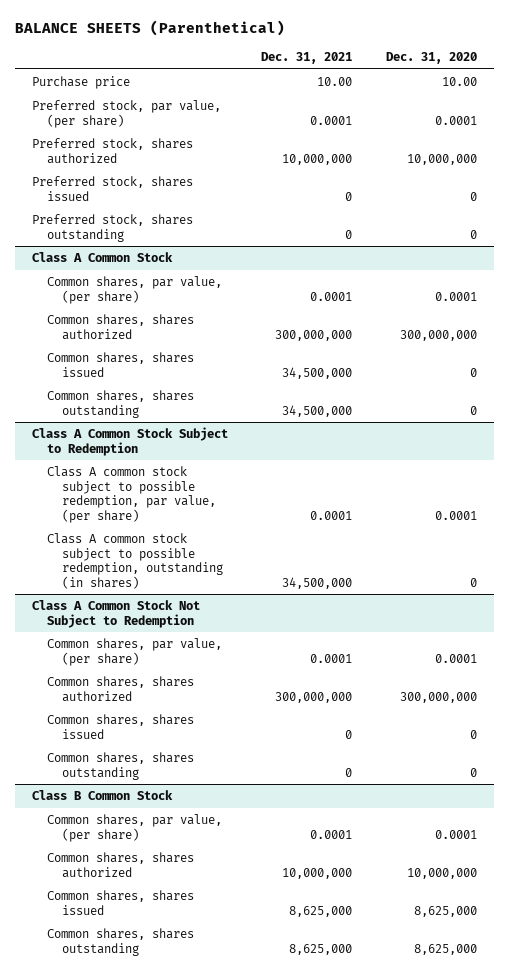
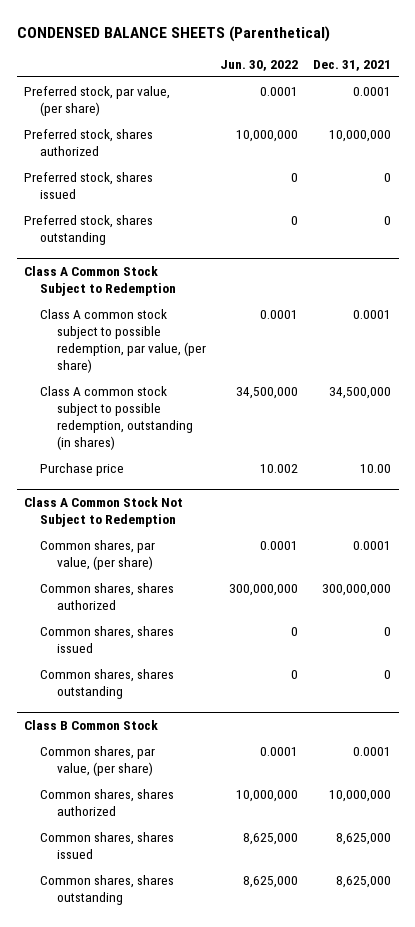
- BALANCE SHEETS (Parenthetical)
+ CONDENSED BALANCE SHEETS (Parenthetical)
- | Dec. 31, 2021 | Dec. 31, 2020
+ | Jun. 30, 2022 | Dec. 31, 2021
- Purchase price | 10.00 | 10.00
- Class A Common Stock
- Common shares, par value, (per share) | 0.0001 | 0.0001
- Common shares, shares authorized | 300,000,000 | 300,000,000
- Common shares, shares issued | 34,500,000 | 0
- Common shares, shares outstanding | 34,500,000 | 0
@ Class A Common Stock Subject to Redemption
+ Purchase price | 10.002 | 10.00

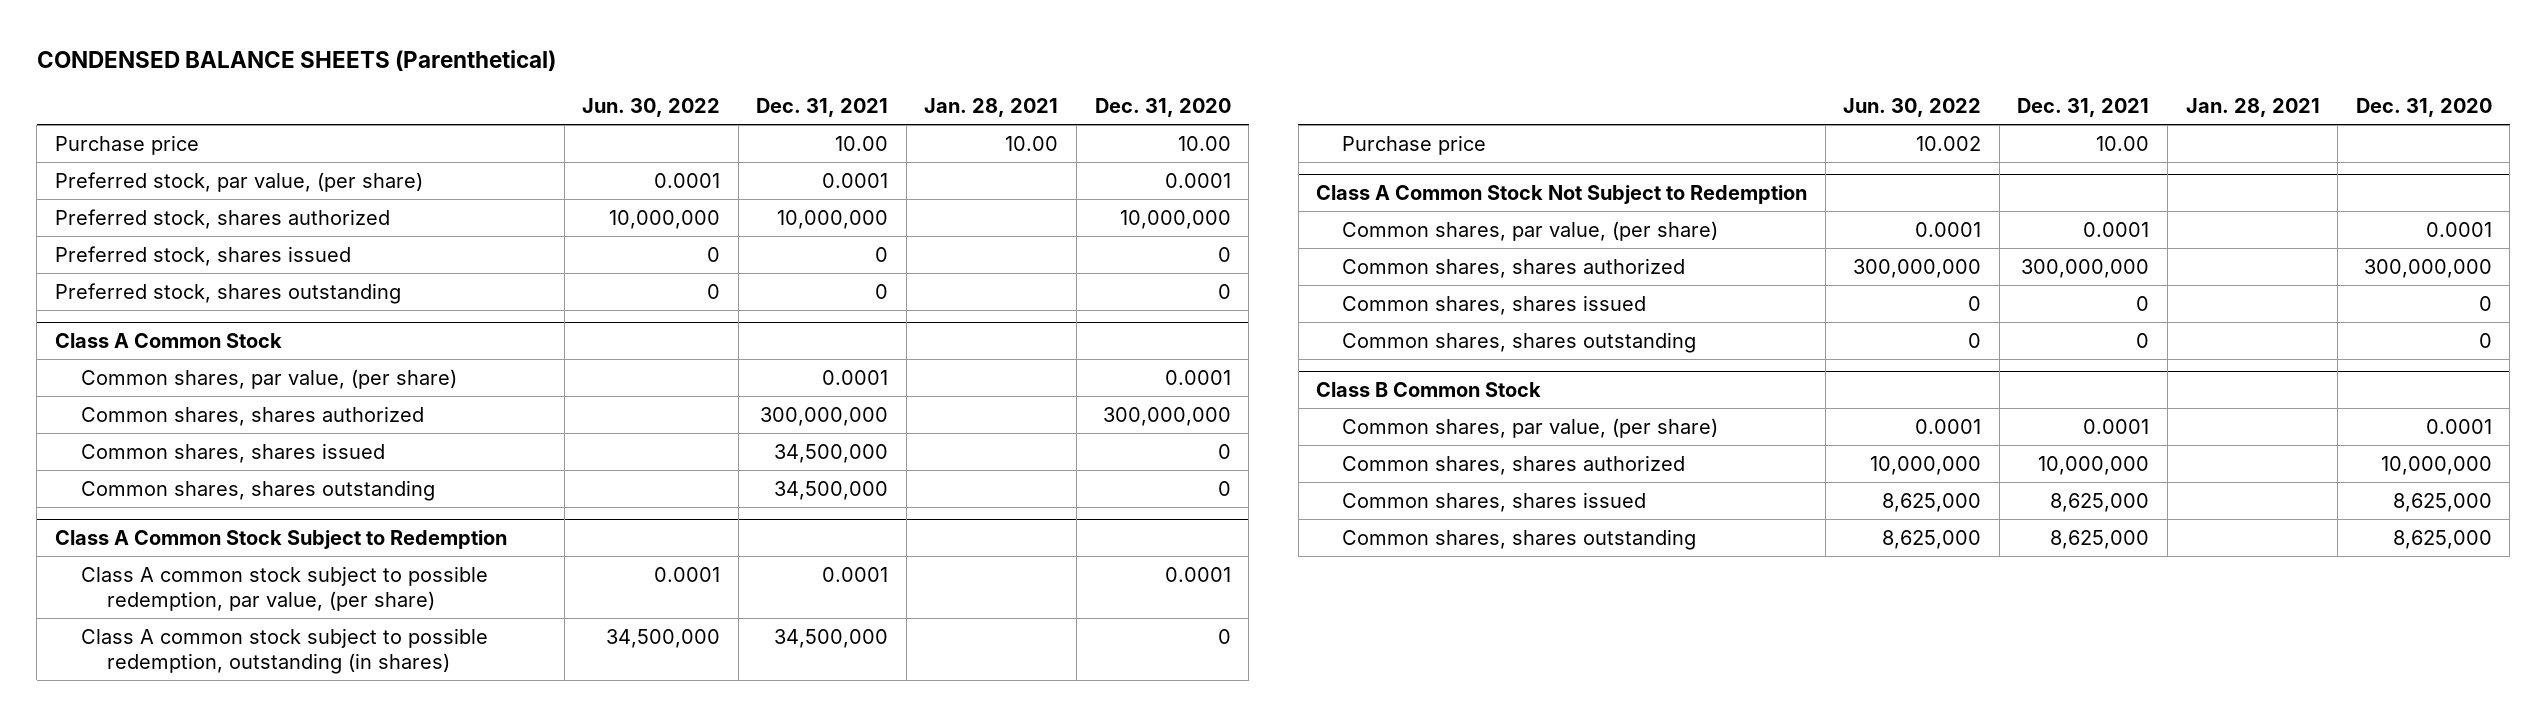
- | Jun. 30, 2022 | Dec. 31, 2021
+ | Jun. 30, 2022 | Dec. 31, 2021 | Jan. 28, 2021 | Dec. 31, 2020
+ Purchase price | | 10.00 | 10.00 | 10.00
+ Class A Common Stock
+ Common shares, par value, (per share) | | 0.0001 | | 0.0001
+ Common shares, shares authorized | | 300,000,000 | | 300,000,000
+ Common shares, shares issued | | 34,500,000 | | 0
+ Common shares, shares outstanding | | 34,500,000 | | 0

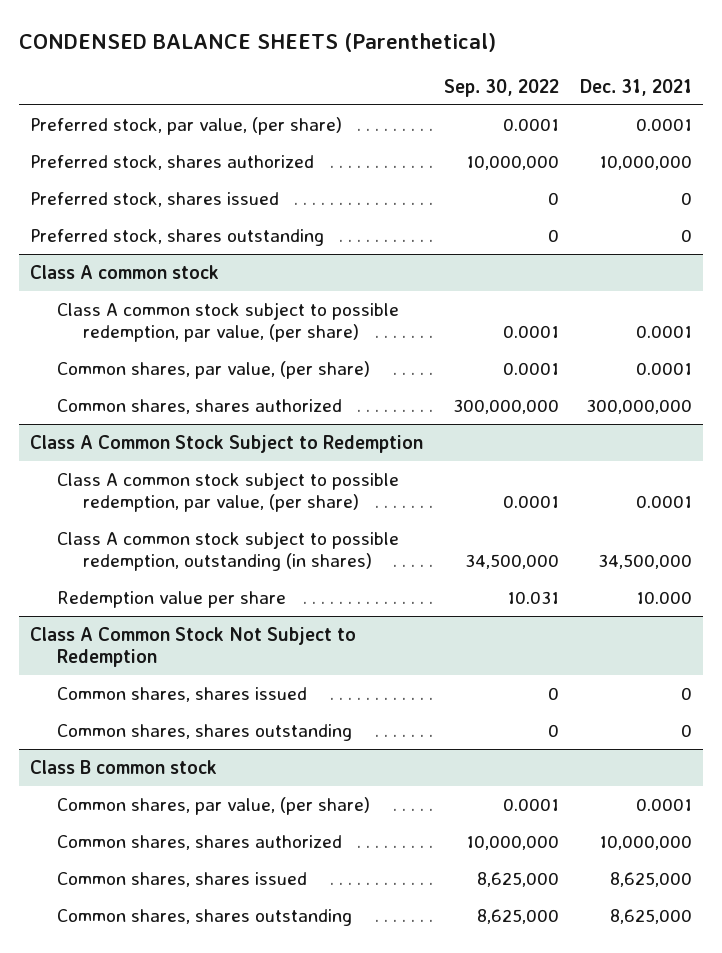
- | Jun. 30, 2022 | Dec. 31, 2021 | Jan. 28, 2021 | Dec. 31, 2020
+ | Sep. 30, 2022 | Dec. 31, 2021
- Purchase price | | 10.00 | 10.00 | 10.00
- Class A Common Stock
+ Class A common stock
+ Class A common stock subject to possible redemption, par value, (per share) | 0.0001 | 0.0001
- Common shares, shares issued | | 34,500,000 | | 0
- Common shares, shares outstanding | | 34,500,000 | | 0
@ Class A Common Stock Subject to Redemption
- Purchase price | 10.002 | 10.00 | |
+ Redemption value per share | 10.031 | 10.000
@ Class A Common Stock Not Subject to Redemption
- Common shares, par value, (per share) | 0.0001 | 0.0001 | | 0.0001
- Common shares, shares authorized | 300,000,000 | 300,000,000 | | 300,000,000
- Class B Common Stock
+ Class B common stock

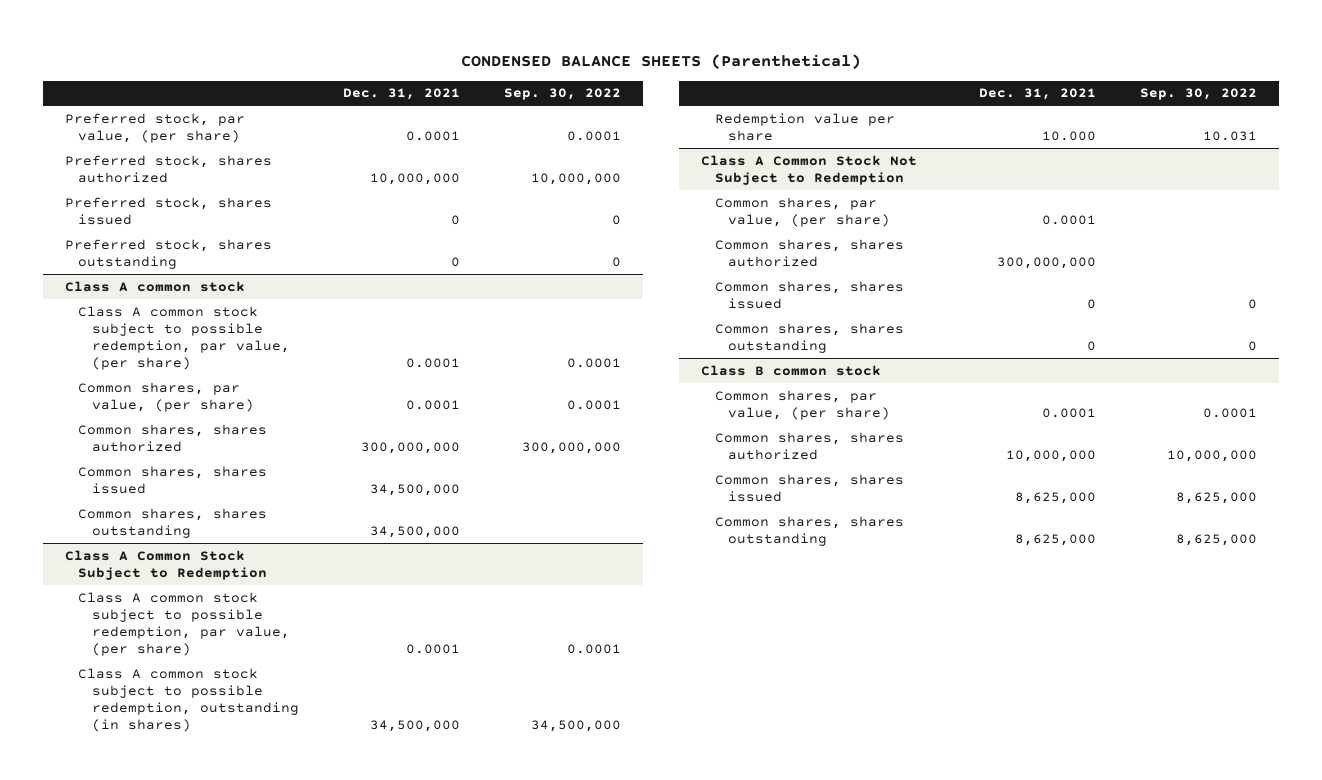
- | Sep. 30, 2022 | Dec. 31, 2021
+ | Dec. 31, 2021 | Sep. 30, 2022
@ Class A common stock
+ Common shares, shares issued | 34,500,000 |
+ Common shares, shares outstanding | 34,500,000 |
@ Class A Common Stock Not Subject to Redemption
+ Common shares, par value, (per share) | 0.0001 |
+ Common shares, shares authorized | 300,000,000 |

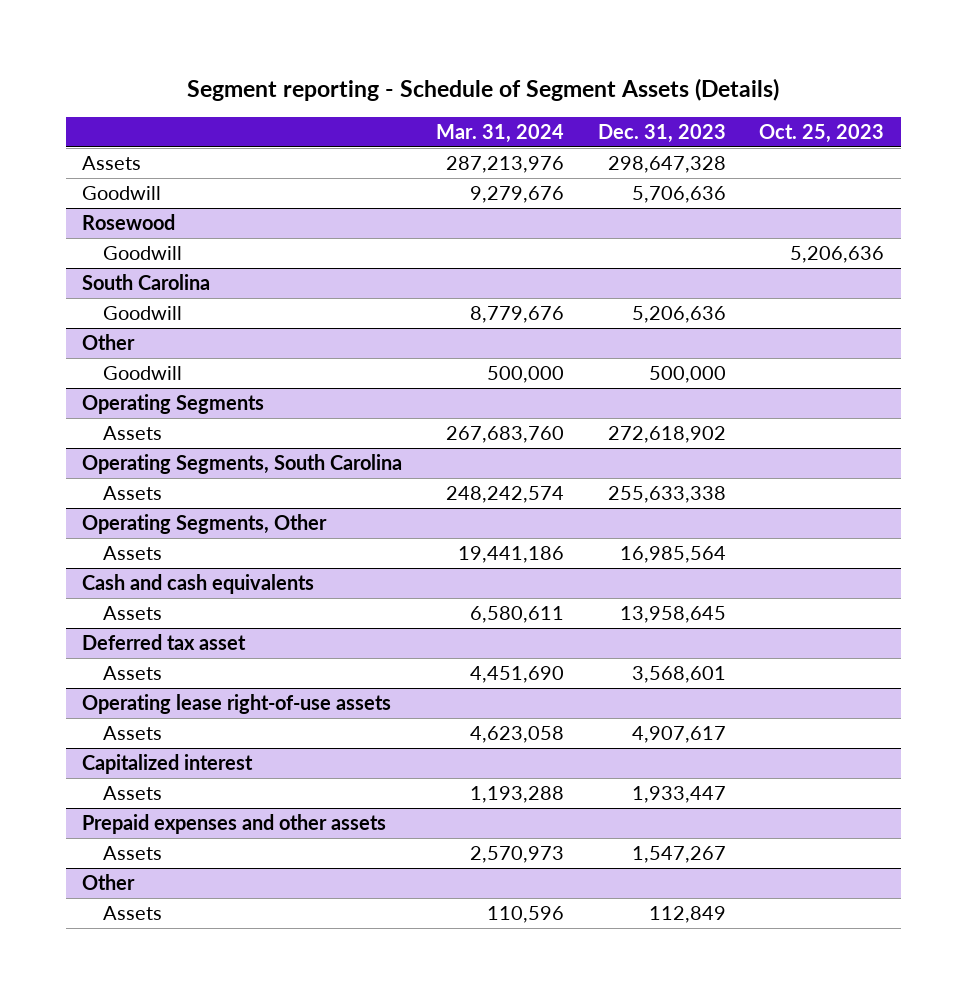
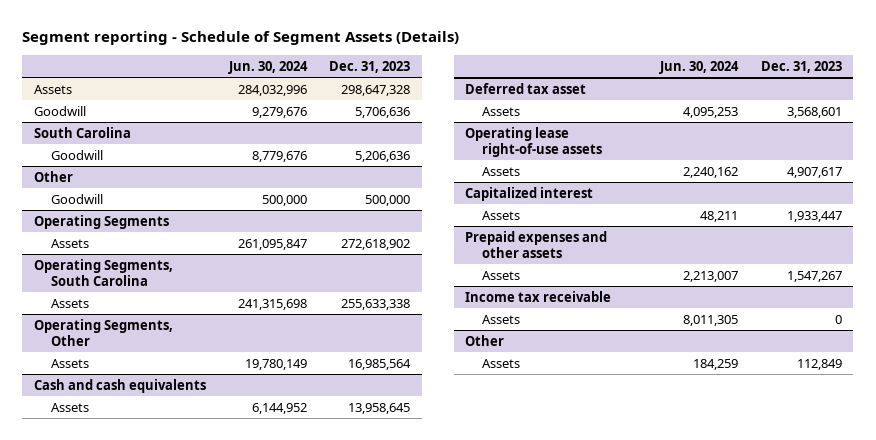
- | Mar. 31, 2024 | Dec. 31, 2023 | Oct. 25, 2023
+ | Jun. 30, 2024 | Dec. 31, 2023
- Rosewood
- Goodwill | | | 5,206,636
+ Income tax receivable
+ Assets | 8,011,305 | 0

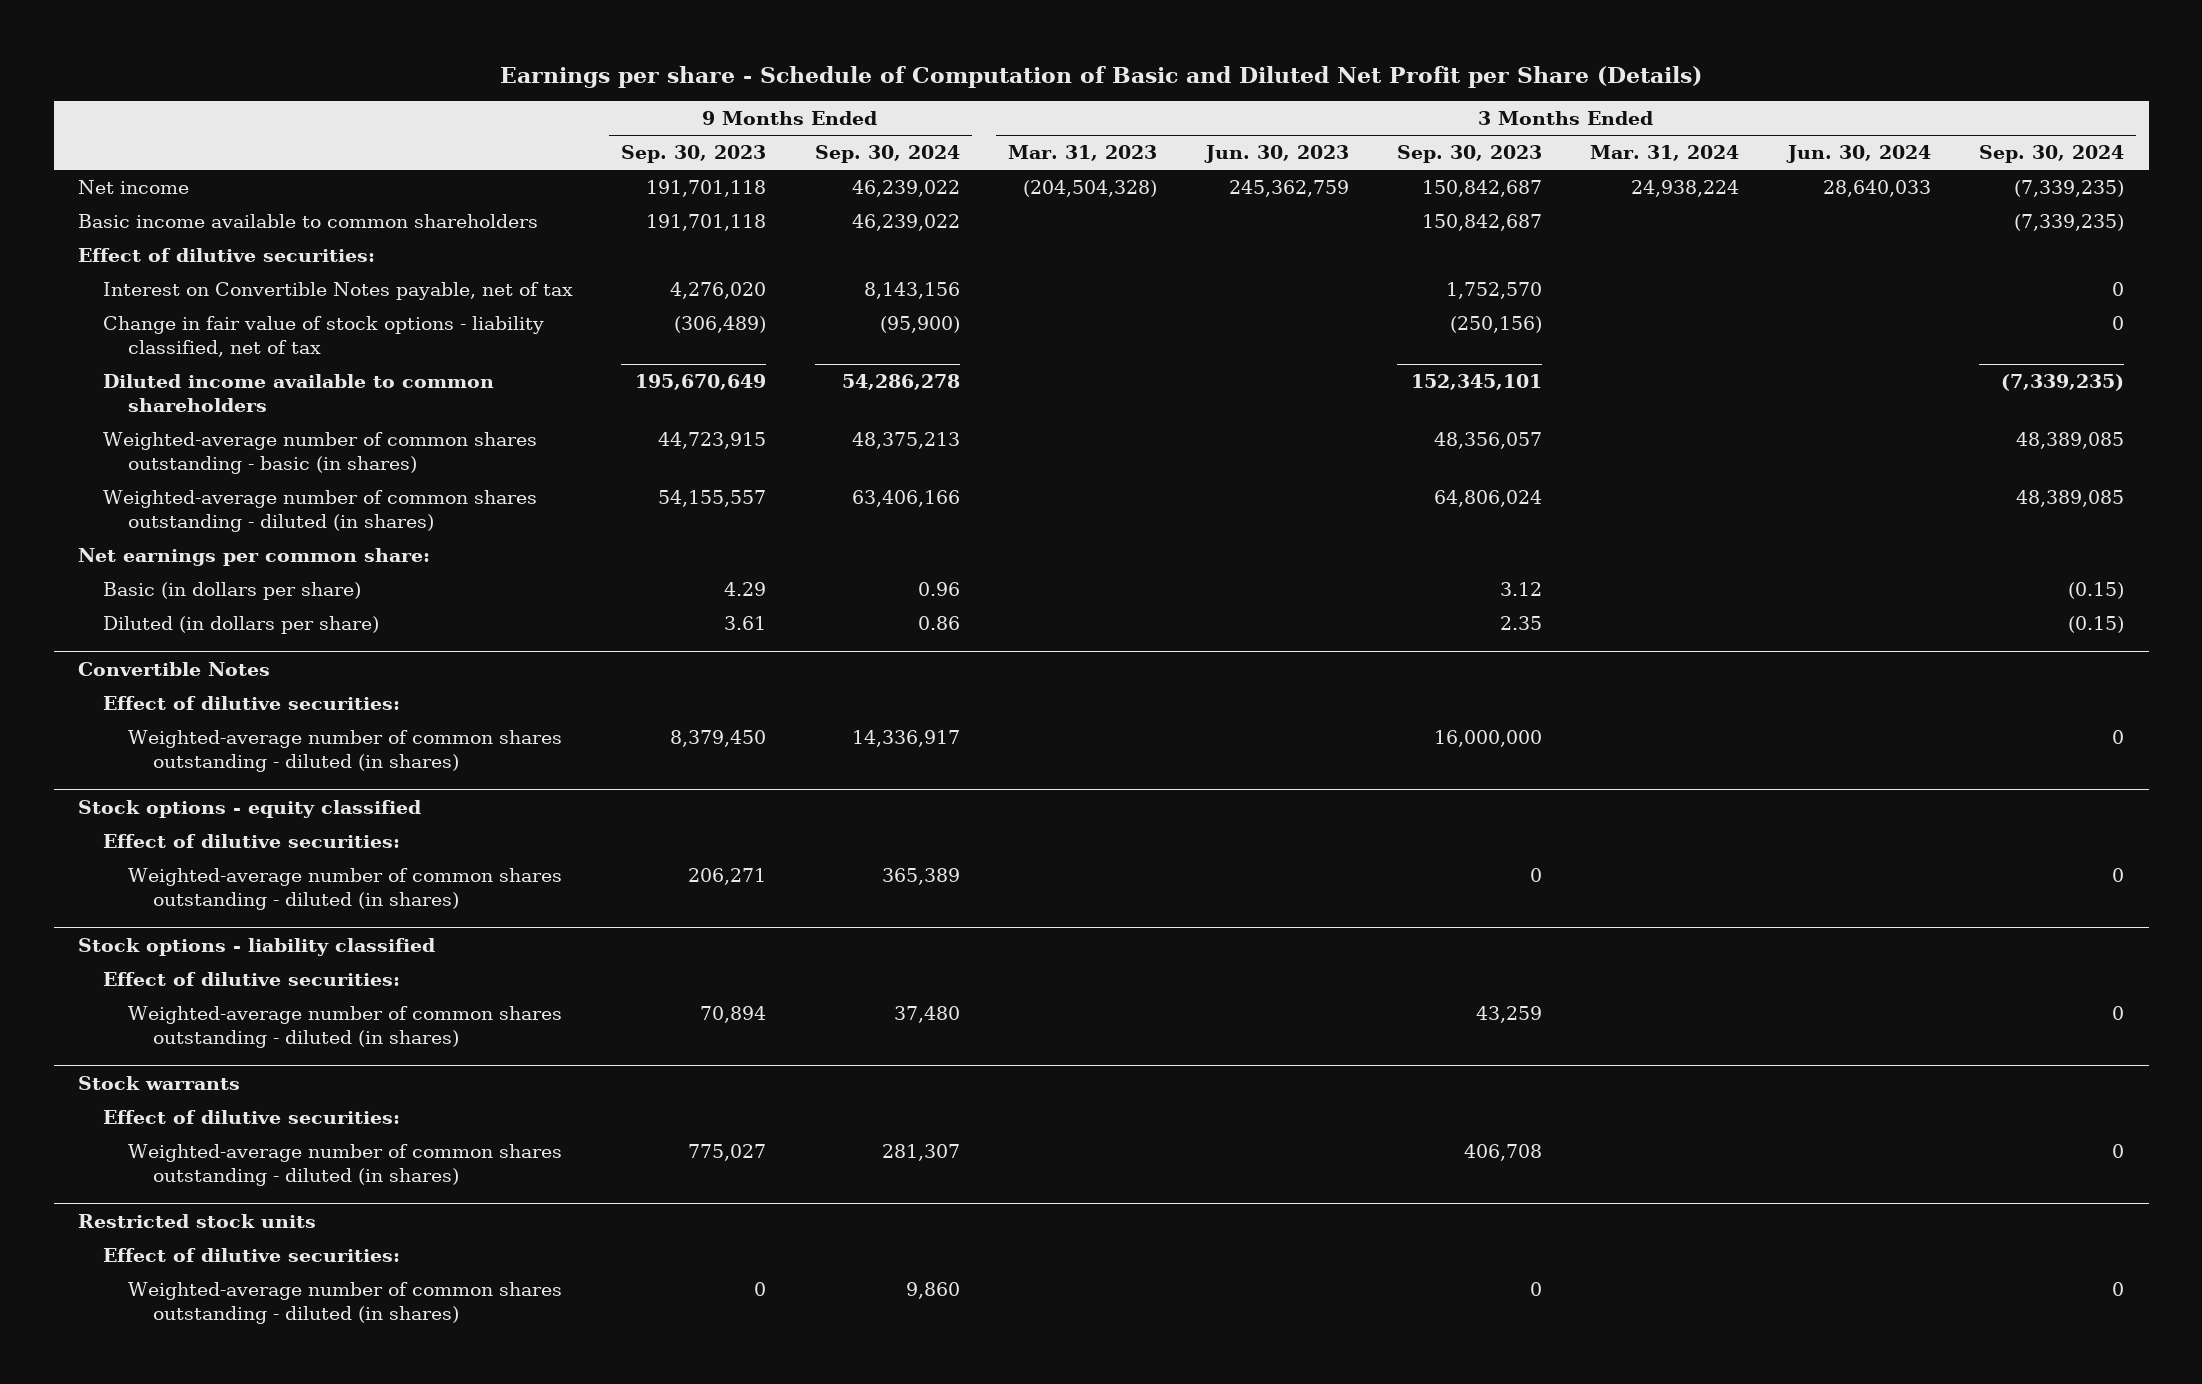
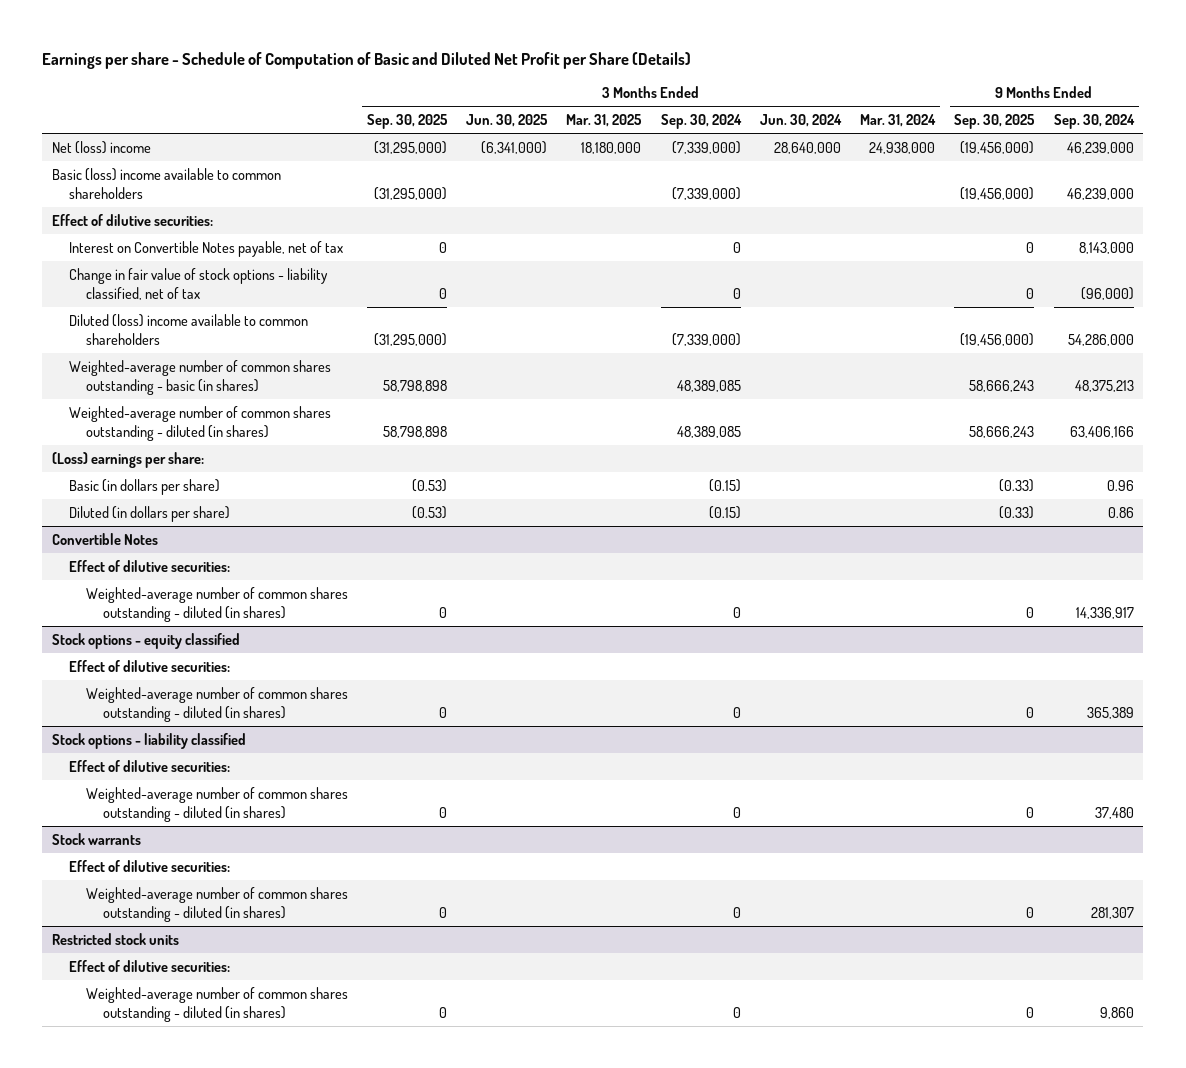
- | 9 Months Ended Sep. 30, 2023 | 9 Months Ended Sep. 30, 2024 | 3 Months Ended Mar. 31, 2023 | 3 Months Ended Jun. 30, 2023 | 3 Months Ended Sep. 30, 2023 | 3 Months Ended Mar. 31, 2024 | 3 Months Ended Jun. 30, 2024 | 3 Months Ended Sep. 30, 2024
+ | 3 Months Ended Sep. 30, 2025 | 3 Months Ended Jun. 30, 2025 | 3 Months Ended Mar. 31, 2025 | 3 Months Ended Sep. 30, 2024 | 3 Months Ended Jun. 30, 2024 | 3 Months Ended Mar. 31, 2024 | 9 Months Ended Sep. 30, 2025 | 9 Months Ended Sep. 30, 2024
- Net income | 191,701,118 | 46,239,022 | (204,504,328) | 245,362,759 | 150,842,687 | 24,938,224 | 28,640,033 | (7,339,235)
- Basic income available to common shareholders | 191,701,118 | 46,239,022 | | | 150,842,687 | | | (7,339,235)
+ Net (loss) income | (31,295,000) | (6,341,000) | 18,180,000 | (7,339,000) | 28,640,000 | 24,938,000 | (19,456,000) | 46,239,000
+ Basic (loss) income available to common shareholders | (31,295,000) | | | (7,339,000) | | | (19,456,000) | 46,239,000
- Interest on Convertible Notes payable, net of tax | 4,276,020 | 8,143,156 | | | 1,752,570 | | | 0
- Change in fair value of stock options - liability classified, net of tax | (306,489) | (95,900) | | | (250,156) | | | 0
- Diluted income available to common shareholders | 195,670,649 | 54,286,278 | | | 152,345,101 | | | (7,339,235)
+ Interest on Convertible Notes payable, net of tax | 0 | | | 0 | | | 0 | 8,143,000
+ Change in fair value of stock options - liability classified, net of tax | 0 | | | 0 | | | 0 | (96,000)
+ Diluted (loss) income available to common shareholders | (31,295,000) | | | (7,339,000) | | | (19,456,000) | 54,286,000
- Net earnings per common share:
+ (Loss) earnings per share:

